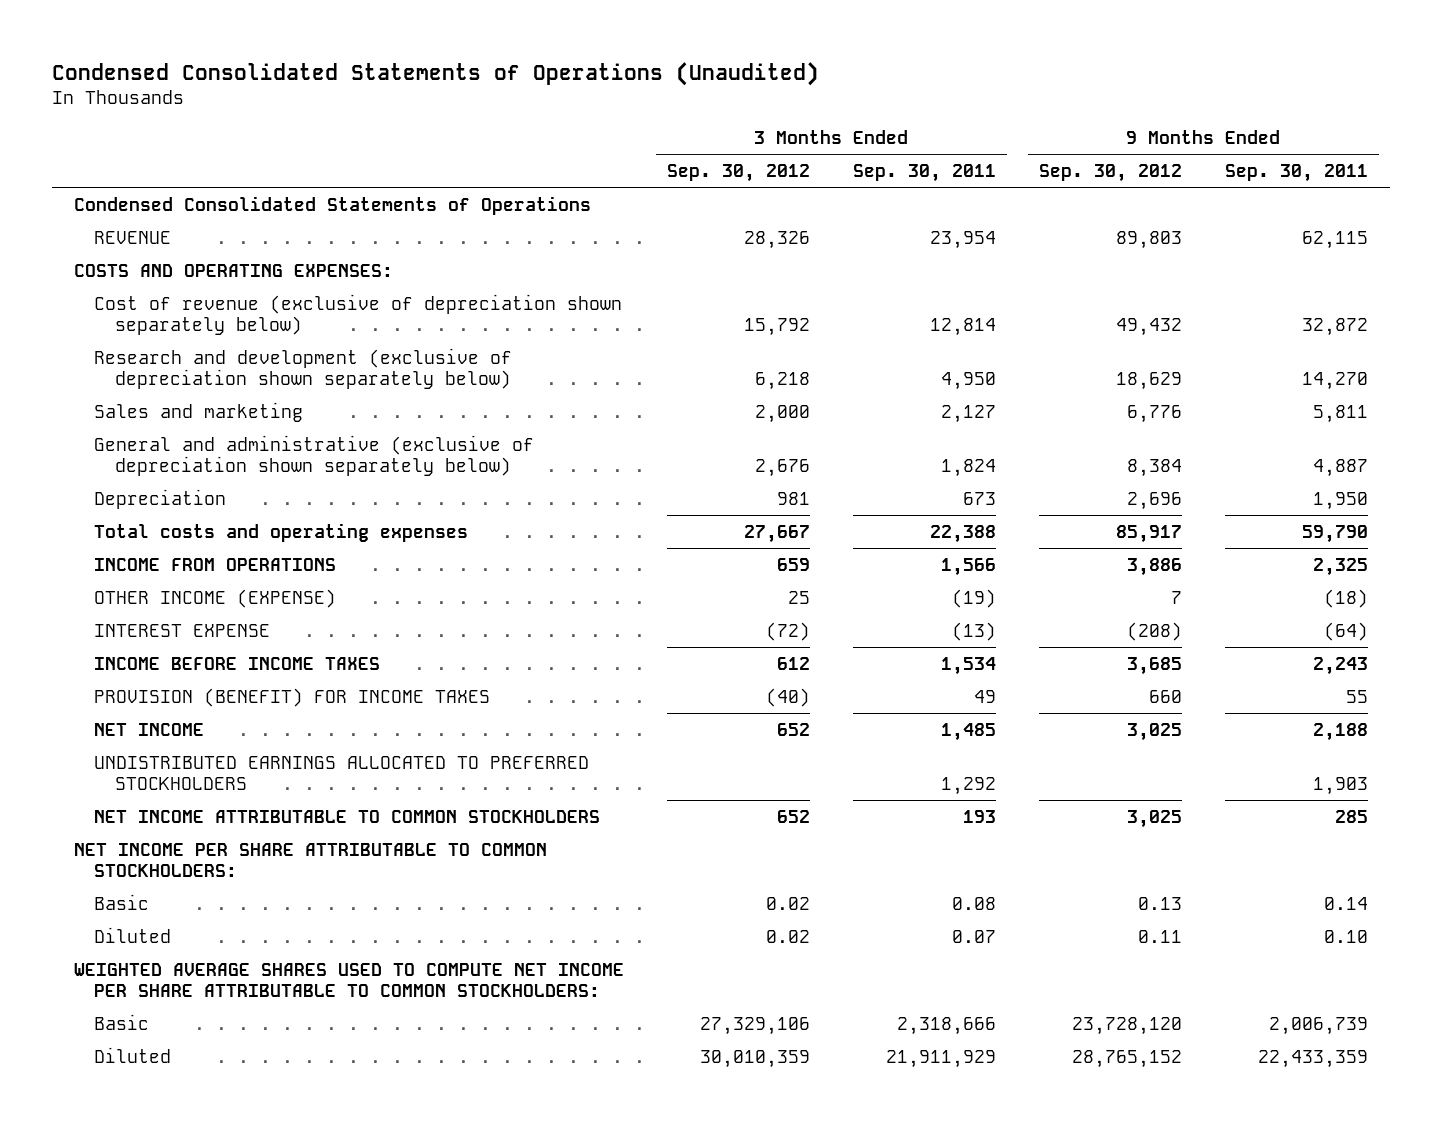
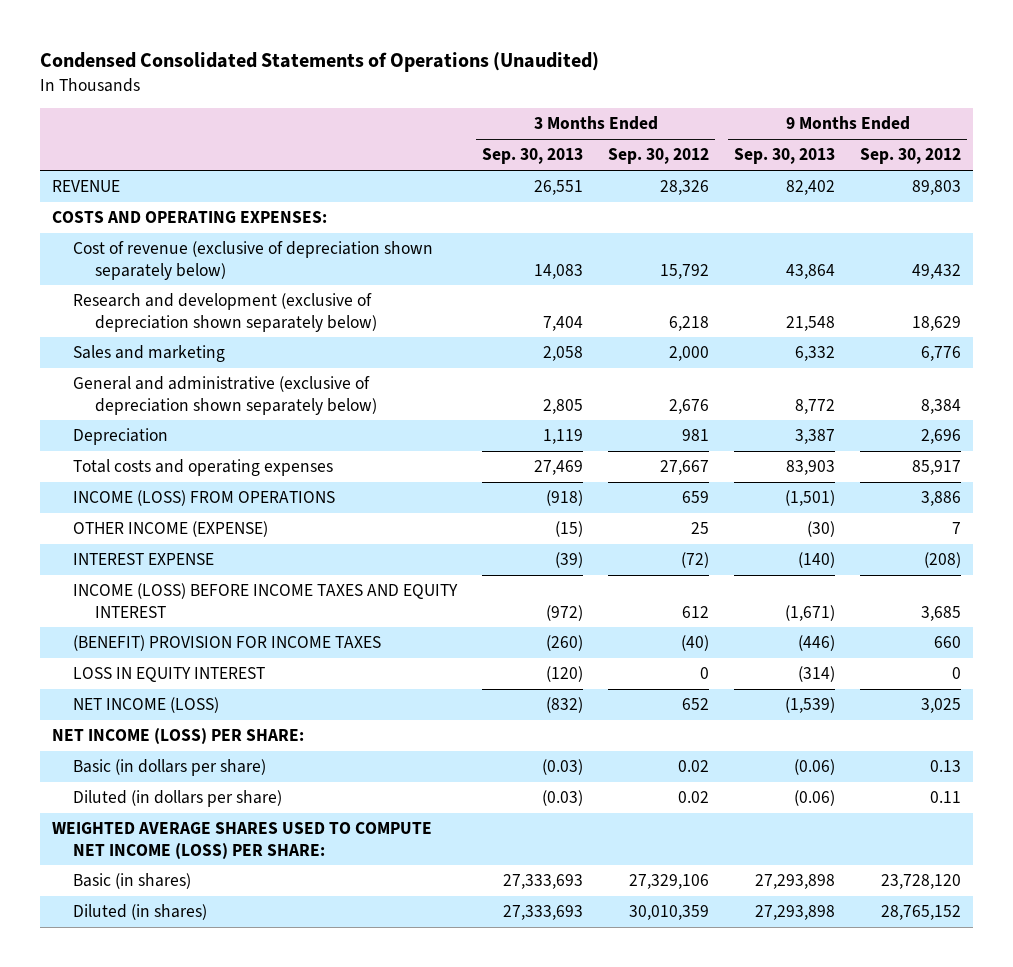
- | 3 Months Ended Sep. 30, 2012 | 3 Months Ended Sep. 30, 2011 | 9 Months Ended Sep. 30, 2012 | 9 Months Ended Sep. 30, 2011
+ | 3 Months Ended Sep. 30, 2013 | 3 Months Ended Sep. 30, 2012 | 9 Months Ended Sep. 30, 2013 | 9 Months Ended Sep. 30, 2012
- Condensed Consolidated Statements of Operations
- INCOME FROM OPERATIONS | 659 | 1,566 | 3,886 | 2,325
+ INCOME (LOSS) FROM OPERATIONS | (918) | 659 | (1,501) | 3,886
- INCOME BEFORE INCOME TAXES | 612 | 1,534 | 3,685 | 2,243
- PROVISION (BENEFIT) FOR INCOME TAXES | (40) | 49 | 660 | 55
- NET INCOME | 652 | 1,485 | 3,025 | 2,188
- UNDISTRIBUTED EARNINGS ALLOCATED TO PREFERRED STOCKHOLDERS | | 1,292 | | 1,903
- NET INCOME ATTRIBUTABLE TO COMMON STOCKHOLDERS | 652 | 193 | 3,025 | 285
- NET INCOME PER SHARE ATTRIBUTABLE TO COMMON STOCKHOLDERS:
- Basic | 0.02 | 0.08 | 0.13 | 0.14
- Diluted | 0.02 | 0.07 | 0.11 | 0.10
- WEIGHTED AVERAGE SHARES USED TO COMPUTE NET INCOME PER SHARE ATTRIBUTABLE TO COMMON STOCKHOLDERS:
- Basic | 27,329,106 | 2,318,666 | 23,728,120 | 2,006,739
- Diluted | 30,010,359 | 21,911,929 | 28,765,152 | 22,433,359
+ INCOME (LOSS) BEFORE INCOME TAXES AND EQUITY INTEREST | (972) | 612 | (1,671) | 3,685
+ (BENEFIT) PROVISION FOR INCOME TAXES | (260) | (40) | (446) | 660
+ LOSS IN EQUITY INTEREST | (120) | 0 | (314) | 0
+ NET INCOME (LOSS) | (832) | 652 | (1,539) | 3,025
+ NET INCOME (LOSS) PER SHARE:
+ Basic (in dollars per share) | (0.03) | 0.02 | (0.06) | 0.13
+ Diluted (in dollars per share) | (0.03) | 0.02 | (0.06) | 0.11
+ WEIGHTED AVERAGE SHARES USED TO COMPUTE NET INCOME (LOSS) PER SHARE:
+ Basic (in shares) | 27,333,693 | 27,329,106 | 27,293,898 | 23,728,120
+ Diluted (in shares) | 27,333,693 | 30,010,359 | 27,293,898 | 28,765,152

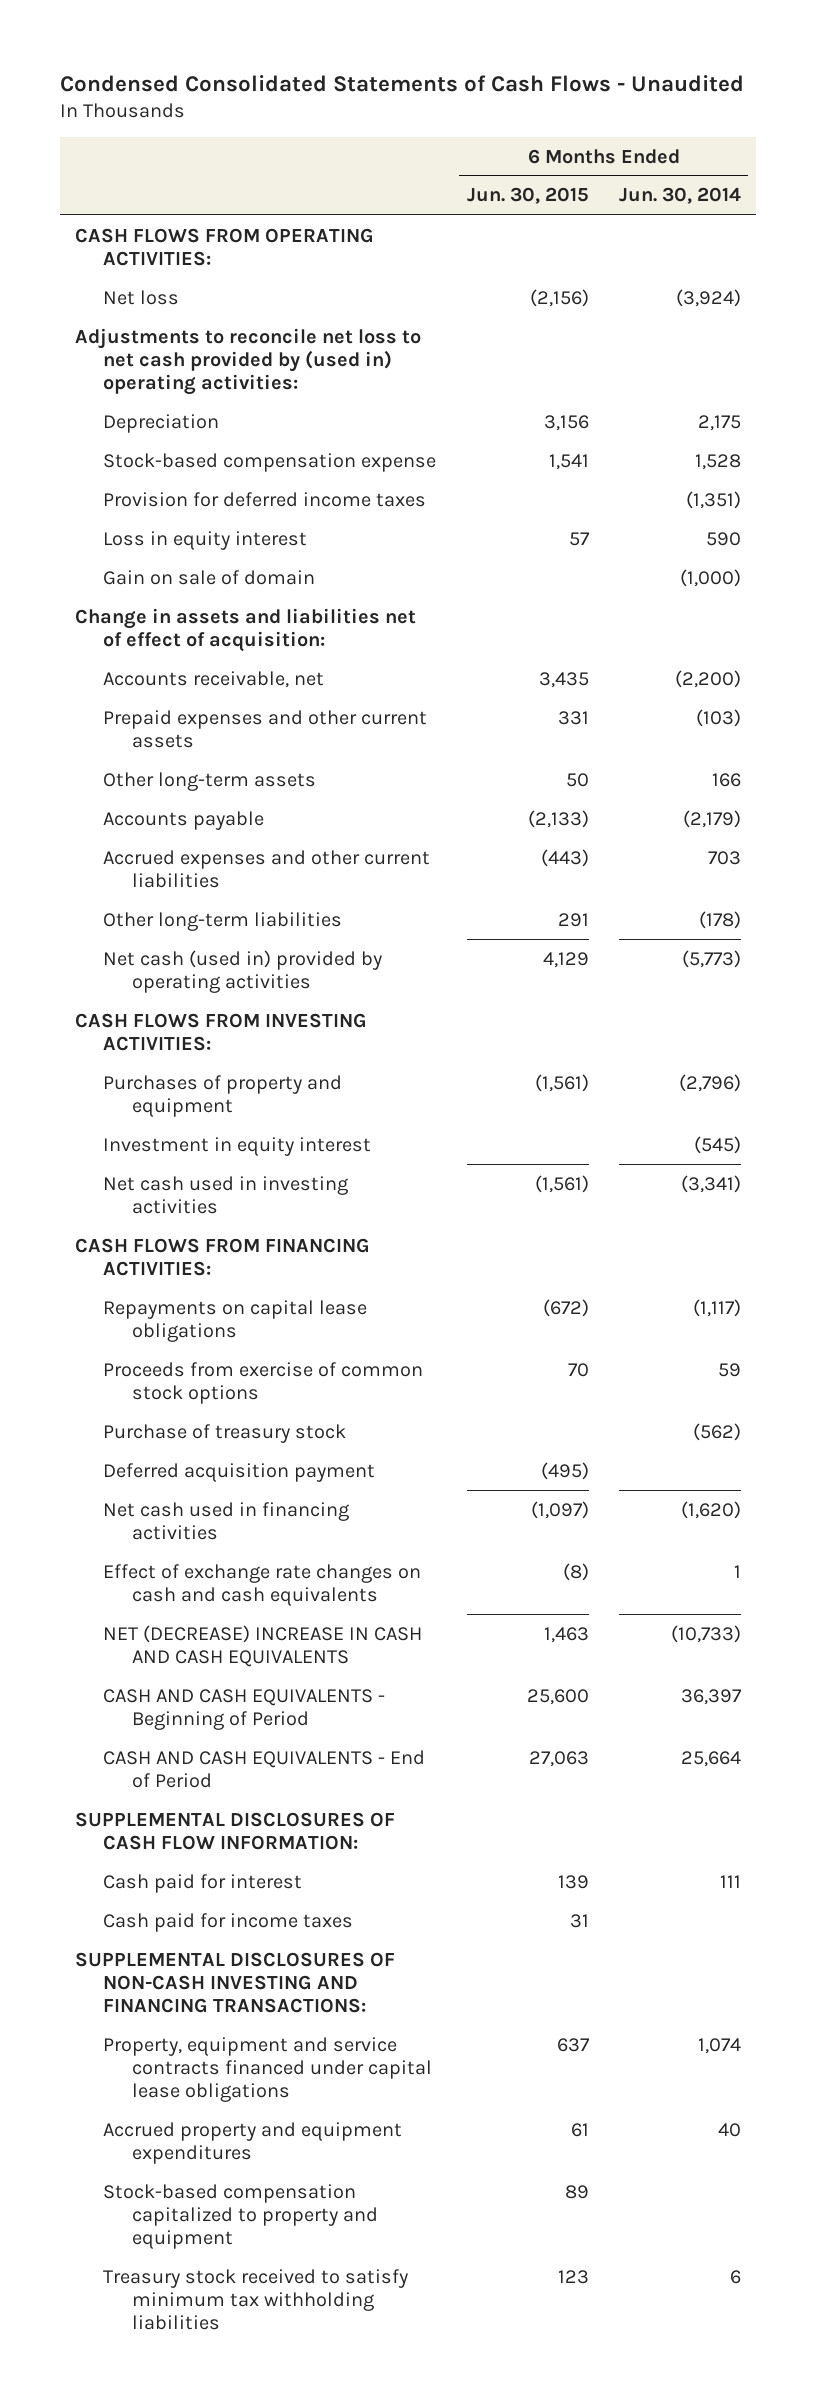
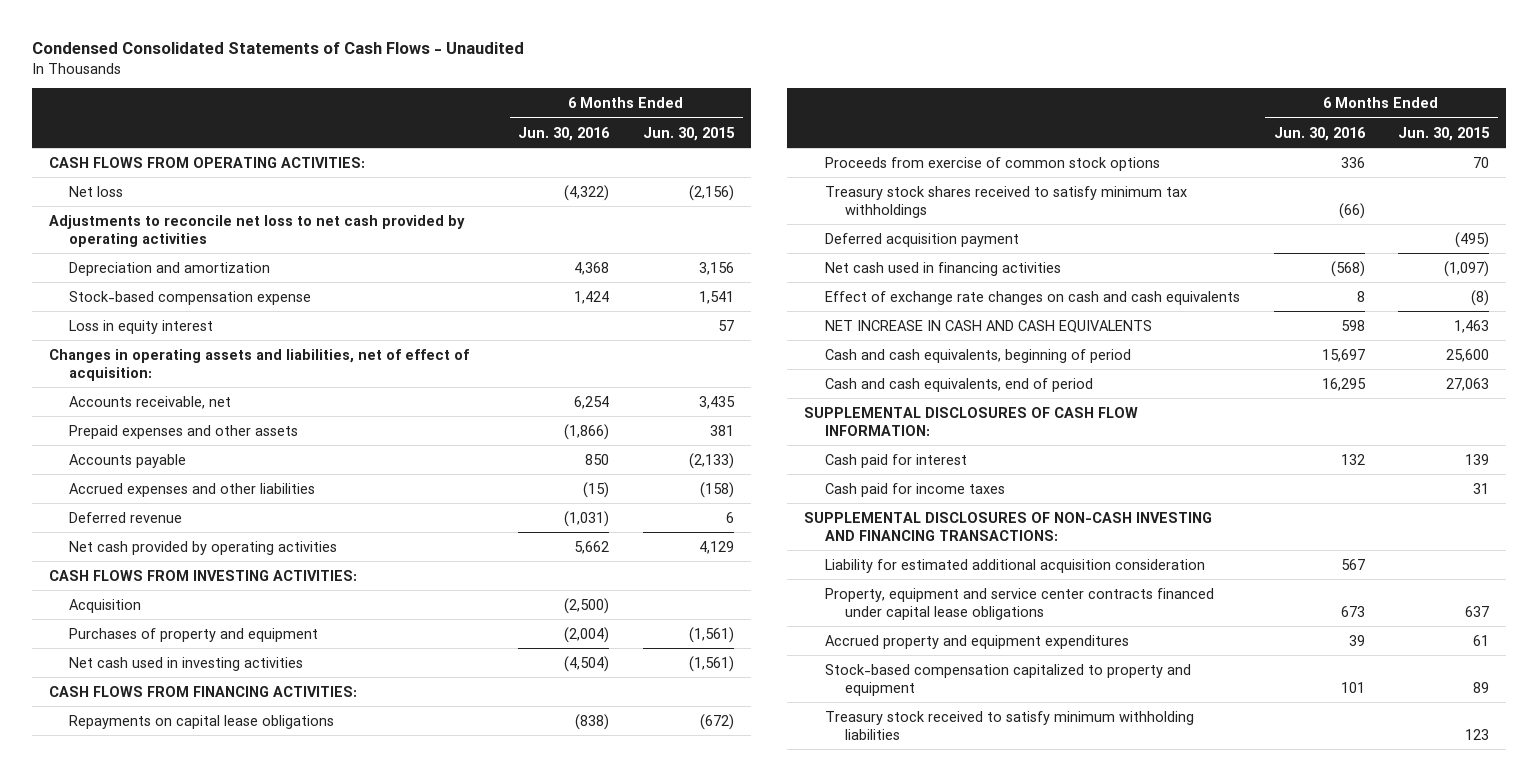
- | 6 Months Ended Jun. 30, 2015 | 6 Months Ended Jun. 30, 2014
+ | 6 Months Ended Jun. 30, 2016 | 6 Months Ended Jun. 30, 2015
- Adjustments to reconcile net loss to net cash provided by (used in) operating activities:
- Depreciation | 3,156 | 2,175
+ Adjustments to reconcile net loss to net cash provided by operating activities
+ Depreciation and amortization | 4,368 | 3,156
- Provision for deferred income taxes | | (1,351)
- Gain on sale of domain | | (1,000)
- Change in assets and liabilities net of effect of acquisition:
+ Changes in operating assets and liabilities, net of effect of acquisition:
- Prepaid expenses and other current assets | 331 | (103)
- Other long-term assets | 50 | 166
+ Prepaid expenses and other assets | (1,866) | 381
- Accrued expenses and other current liabilities | (443) | 703
- Other long-term liabilities | 291 | (178)
- Net cash (used in) provided by operating activities | 4,129 | (5,773)
+ Accrued expenses and other liabilities | (15) | (158)
+ Deferred revenue | (1,031) | 6
+ Net cash provided by operating activities | 5,662 | 4,129
+ Acquisition | (2,500) |
- Investment in equity interest | | (545)
- Purchase of treasury stock | | (562)
+ Treasury stock shares received to satisfy minimum tax withholdings | (66) |
- NET (DECREASE) INCREASE IN CASH AND CASH EQUIVALENTS | 1,463 | (10,733)
- CASH AND CASH EQUIVALENTS - Beginning of Period | 25,600 | 36,397
- CASH AND CASH EQUIVALENTS - End of Period | 27,063 | 25,664
+ NET INCREASE IN CASH AND CASH EQUIVALENTS | 598 | 1,463
+ Cash and cash equivalents, beginning of period | 15,697 | 25,600
+ Cash and cash equivalents, end of period | 16,295 | 27,063
- Property, equipment and service contracts financed under capital lease obligations | 637 | 1,074
+ Liability for estimated additional acquisition consideration | 567 |
+ Property, equipment and service center contracts financed under capital lease obligations | 673 | 637
- Treasury stock received to satisfy minimum tax withholding liabilities | 123 | 6
+ Treasury stock received to satisfy minimum withholding liabilities | | 123

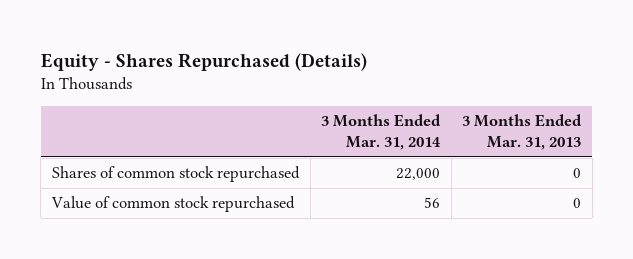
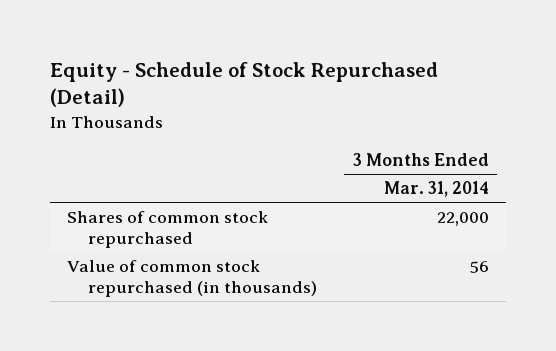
- Equity - Shares Repurchased (Details)
+ Equity - Schedule of Stock Repurchased (Detail)
- | 3 Months Ended Mar. 31, 2014 | 3 Months Ended Mar. 31, 2013
+ | 3 Months Ended Mar. 31, 2014
- Value of common stock repurchased | 56 | 0
+ Value of common stock repurchased (in thousands) | 56

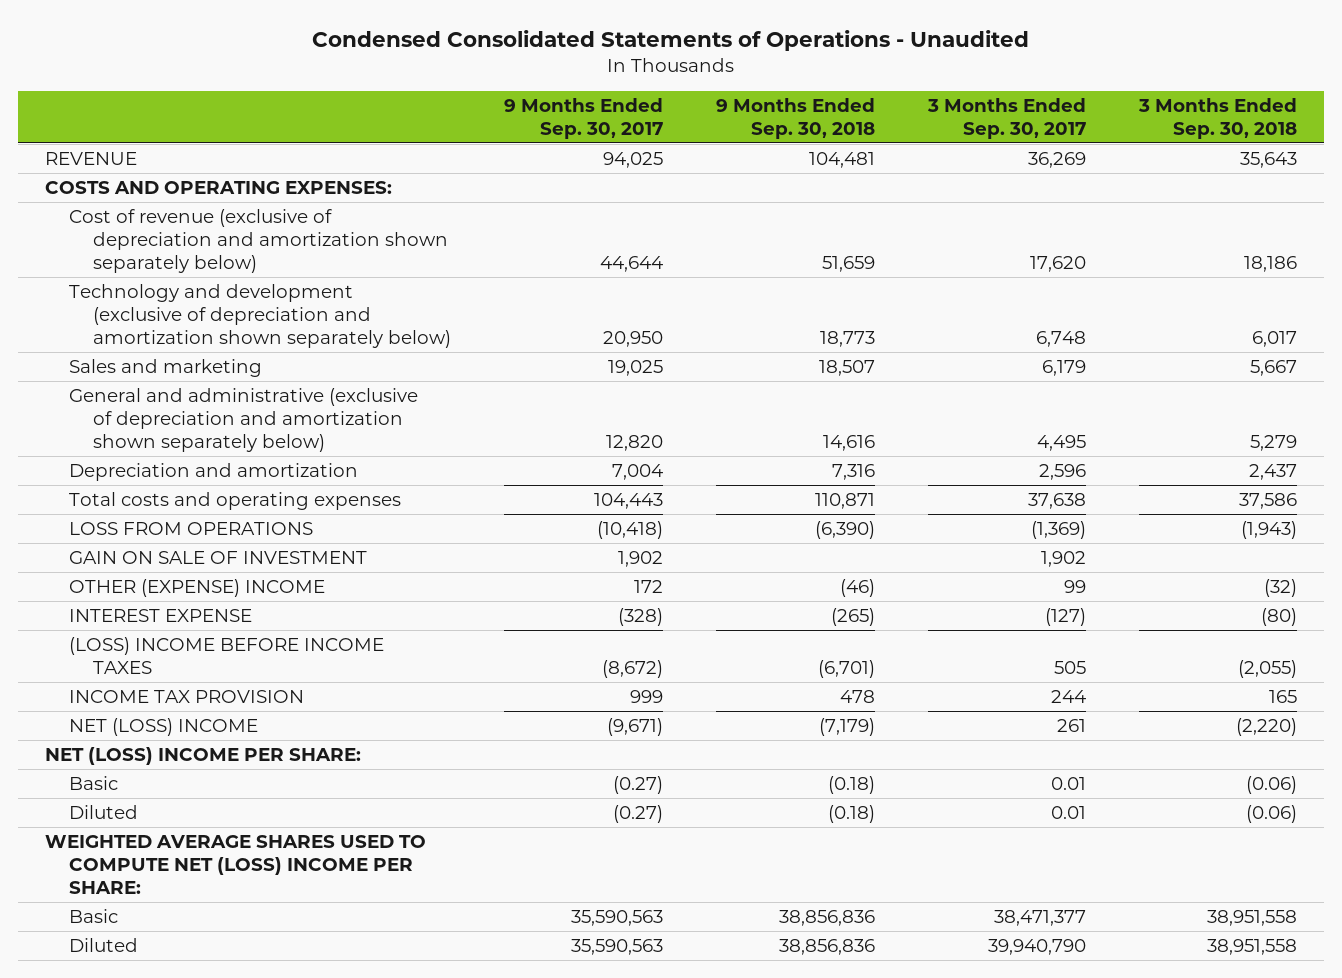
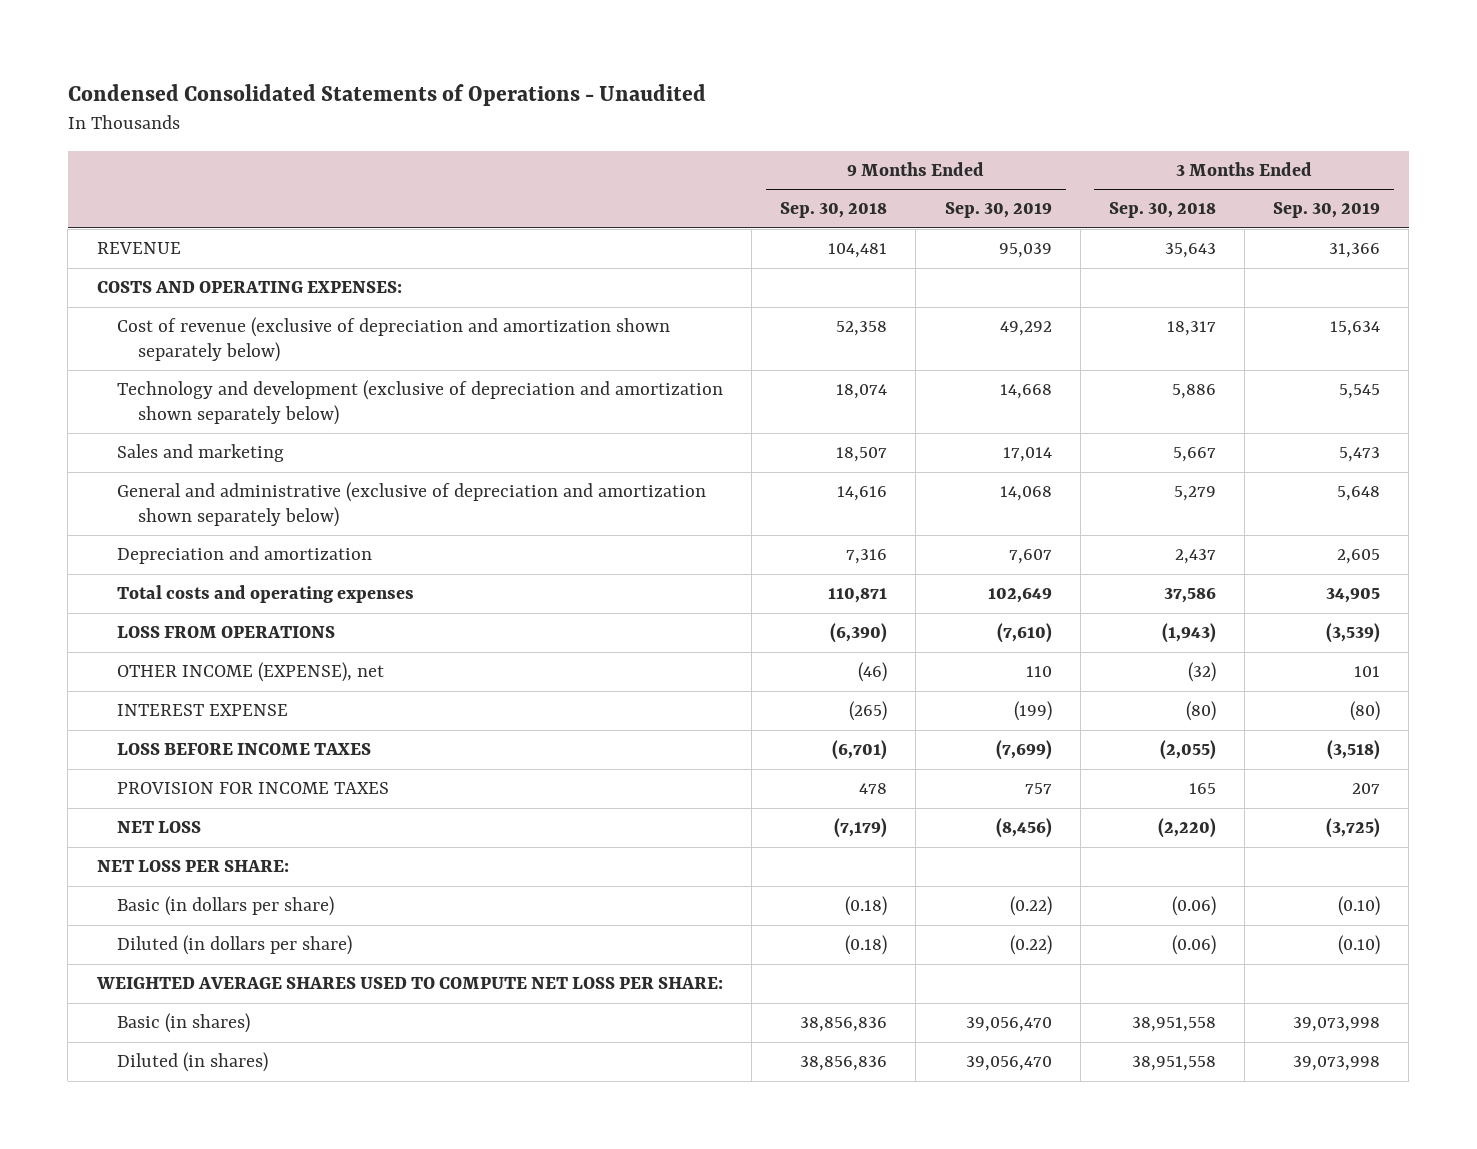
- | 9 Months Ended Sep. 30, 2017 | 9 Months Ended Sep. 30, 2018 | 3 Months Ended Sep. 30, 2017 | 3 Months Ended Sep. 30, 2018
+ | 9 Months Ended Sep. 30, 2018 | 9 Months Ended Sep. 30, 2019 | 3 Months Ended Sep. 30, 2018 | 3 Months Ended Sep. 30, 2019
- Cost of revenue (exclusive of depreciation and amortization shown separately below) | 44,644 | 51,659 | 17,620 | 18,186
- Technology and development (exclusive of depreciation and amortization shown separately below) | 20,950 | 18,773 | 6,748 | 6,017
+ Cost of revenue (exclusive of depreciation and amortization shown separately below) | 52,358 | 49,292 | 18,317 | 15,634
+ Technology and development (exclusive of depreciation and amortization shown separately below) | 18,074 | 14,668 | 5,886 | 5,545
- GAIN ON SALE OF INVESTMENT | 1,902 | | 1,902 |
- OTHER (EXPENSE) INCOME | 172 | (46) | 99 | (32)
+ OTHER INCOME (EXPENSE), net | (46) | 110 | (32) | 101
- (LOSS) INCOME BEFORE INCOME TAXES | (8,672) | (6,701) | 505 | (2,055)
- INCOME TAX PROVISION | 999 | 478 | 244 | 165
- NET (LOSS) INCOME | (9,671) | (7,179) | 261 | (2,220)
- NET (LOSS) INCOME PER SHARE:
- Basic | (0.27) | (0.18) | 0.01 | (0.06)
- Diluted | (0.27) | (0.18) | 0.01 | (0.06)
- WEIGHTED AVERAGE SHARES USED TO COMPUTE NET (LOSS) INCOME PER SHARE:
- Basic | 35,590,563 | 38,856,836 | 38,471,377 | 38,951,558
- Diluted | 35,590,563 | 38,856,836 | 39,940,790 | 38,951,558
+ LOSS BEFORE INCOME TAXES | (6,701) | (7,699) | (2,055) | (3,518)
+ PROVISION FOR INCOME TAXES | 478 | 757 | 165 | 207
+ NET LOSS | (7,179) | (8,456) | (2,220) | (3,725)
+ NET LOSS PER SHARE:
+ Basic (in dollars per share) | (0.18) | (0.22) | (0.06) | (0.10)
+ Diluted (in dollars per share) | (0.18) | (0.22) | (0.06) | (0.10)
+ WEIGHTED AVERAGE SHARES USED TO COMPUTE NET LOSS PER SHARE:
+ Basic (in shares) | 38,856,836 | 39,056,470 | 38,951,558 | 39,073,998
+ Diluted (in shares) | 38,856,836 | 39,056,470 | 38,951,558 | 39,073,998

